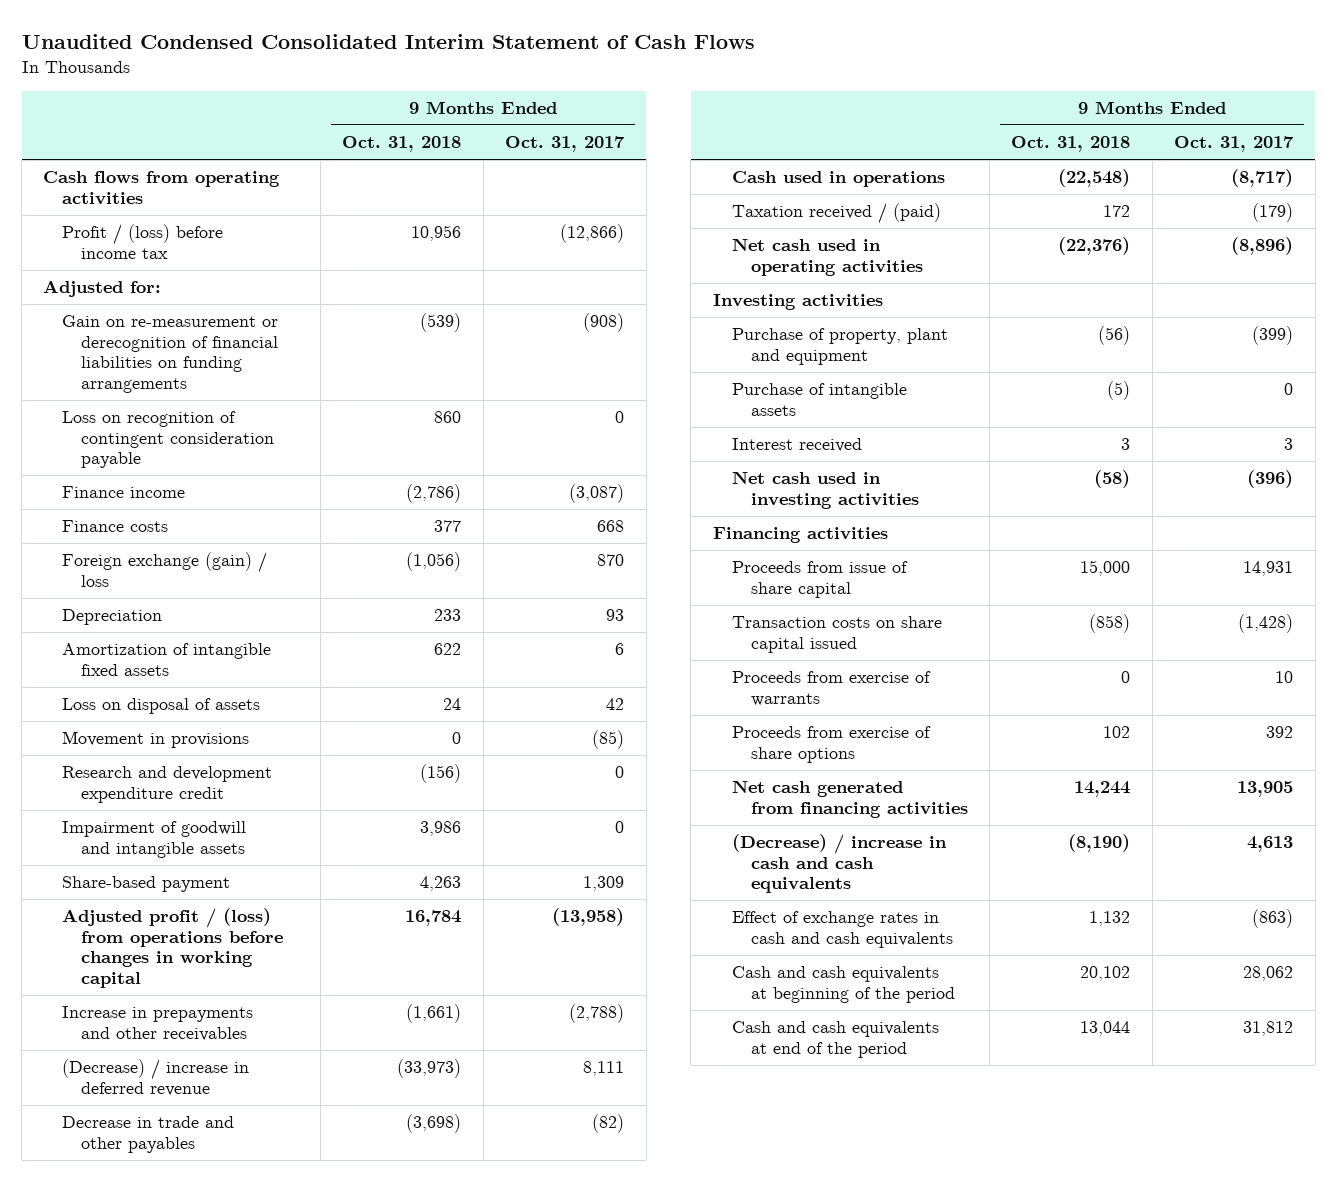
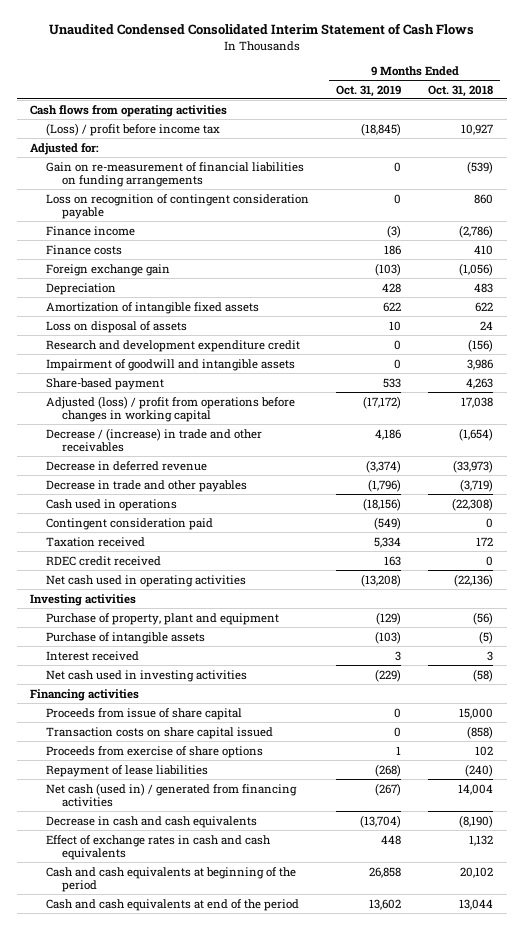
- | 9 Months Ended Oct. 31, 2018 | 9 Months Ended Oct. 31, 2017
+ | 9 Months Ended Oct. 31, 2019 | 9 Months Ended Oct. 31, 2018
- Profit / (loss) before income tax | 10,956 | (12,866)
+ (Loss) / profit before income tax | (18,845) | 10,927
- Gain on re-measurement or derecognition of financial liabilities on funding arrangements | (539) | (908)
+ Gain on re-measurement of financial liabilities on funding arrangements | 0 | (539)
- Finance costs | 377 | 668
- Foreign exchange (gain) / loss | (1,056) | 870
- Depreciation | 233 | 93
+ Finance costs | 186 | 410
+ Foreign exchange gain | (103) | (1,056)
+ Depreciation | 428 | 483
- Movement in provisions | 0 | (85)
- Adjusted profit / (loss) from operations before changes in working capital | 16,784 | (13,958)
- Increase in prepayments and other receivables | (1,661) | (2,788)
- (Decrease) / increase in deferred revenue | (33,973) | 8,111
- Decrease in trade and other payables | (3,698) | (82)
- Cash used in operations | (22,548) | (8,717)
- Taxation received / (paid) | 172 | (179)
- Net cash used in operating activities | (22,376) | (8,896)
+ Adjusted (loss) / profit from operations before changes in working capital | (17,172) | 17,038
+ Decrease / (increase) in trade and other receivables | 4,186 | (1,654)
+ Decrease in deferred revenue | (3,374) | (33,973)
+ Decrease in trade and other payables | (1,796) | (3,719)
+ Cash used in operations | (18,156) | (22,308)
+ Contingent consideration paid | (549) | 0
+ Taxation received | 5,334 | 172
+ RDEC credit received | 163 | 0
+ Net cash used in operating activities | (13,208) | (22,136)
- Proceeds from exercise of warrants | 0 | 10
- Net cash generated from financing activities | 14,244 | 13,905
- (Decrease) / increase in cash and cash equivalents | (8,190) | 4,613
+ Repayment of lease liabilities | (268) | (240)
+ Net cash (used in) / generated from financing activities | (267) | 14,004
+ Decrease in cash and cash equivalents | (13,704) | (8,190)

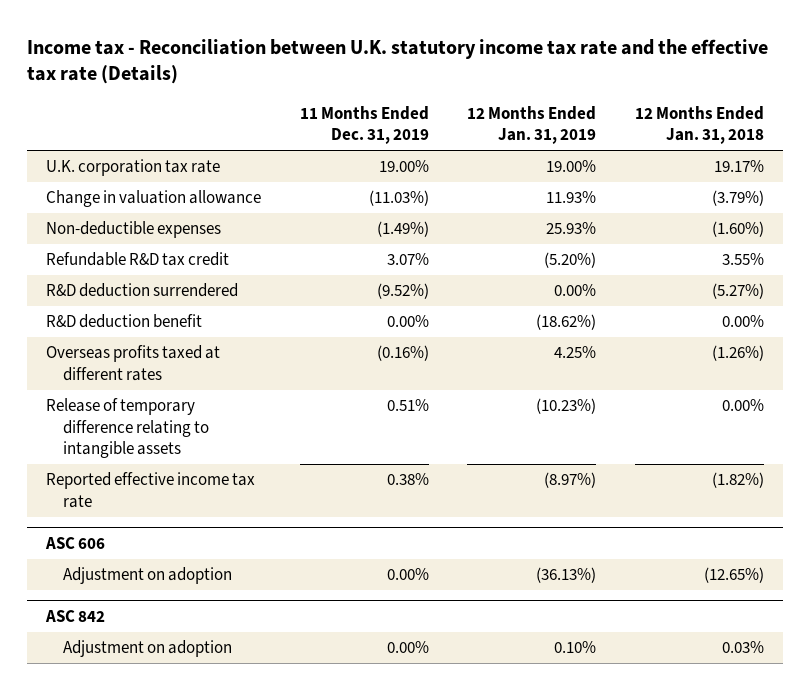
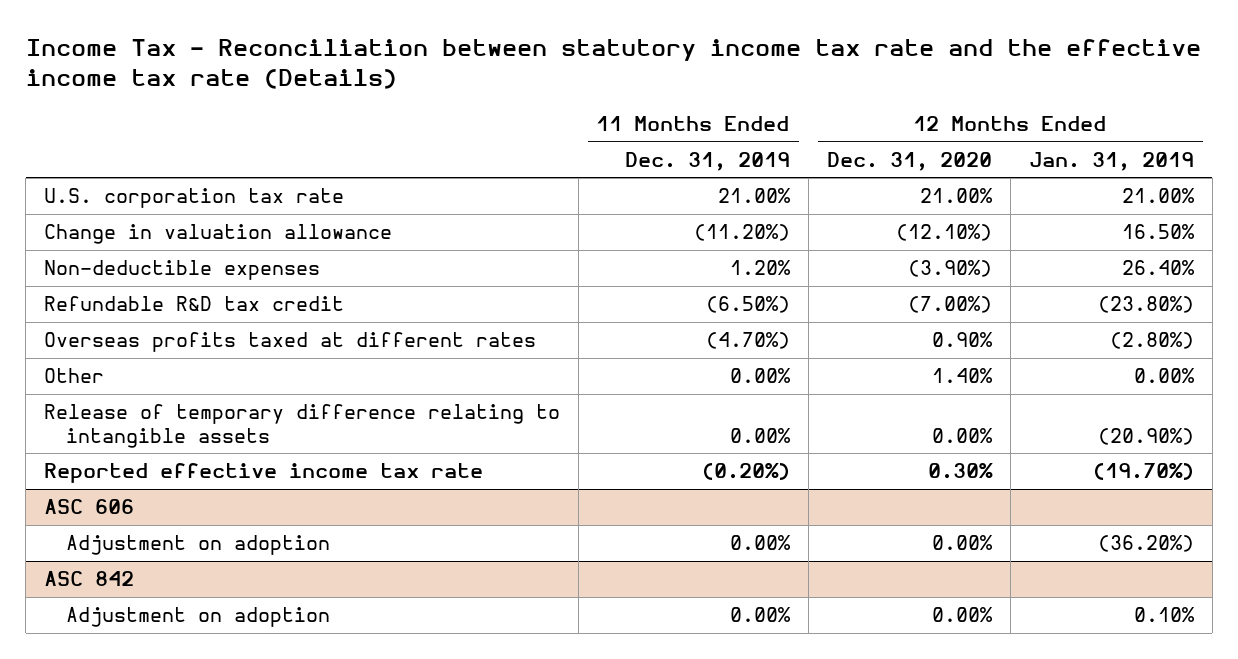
- Income tax - Reconciliation between U.K. statutory income tax rate and the effective tax rate (Details)
+ Income Tax - Reconciliation between statutory income tax rate and the effective income tax rate (Details)
- | 11 Months Ended Dec. 31, 2019 | 12 Months Ended Jan. 31, 2019 | 12 Months Ended Jan. 31, 2018
+ | 11 Months Ended Dec. 31, 2019 | 12 Months Ended Dec. 31, 2020 | 12 Months Ended Jan. 31, 2019
- U.K. corporation tax rate | 19.00% | 19.00% | 19.17%
- Change in valuation allowance | (11.03%) | 11.93% | (3.79%)
- Non-deductible expenses | (1.49%) | 25.93% | (1.60%)
- Refundable R&D tax credit | 3.07% | (5.20%) | 3.55%
- R&D deduction surrendered | (9.52%) | 0.00% | (5.27%)
- R&D deduction benefit | 0.00% | (18.62%) | 0.00%
- Overseas profits taxed at different rates | (0.16%) | 4.25% | (1.26%)
- Release of temporary difference relating to intangible assets | 0.51% | (10.23%) | 0.00%
- Reported effective income tax rate | 0.38% | (8.97%) | (1.82%)
+ U.S. corporation tax rate | 21.00% | 21.00% | 21.00%
+ Change in valuation allowance | (11.20%) | (12.10%) | 16.50%
+ Non-deductible expenses | 1.20% | (3.90%) | 26.40%
+ Refundable R&D tax credit | (6.50%) | (7.00%) | (23.80%)
+ Overseas profits taxed at different rates | (4.70%) | 0.90% | (2.80%)
+ Other | 0.00% | 1.40% | 0.00%
+ Release of temporary difference relating to intangible assets | 0.00% | 0.00% | (20.90%)
+ Reported effective income tax rate | (0.20%) | 0.30% | (19.70%)
@ ASC 606
- Adjustment on adoption | 0.00% | (36.13%) | (12.65%)
+ Adjustment on adoption | 0.00% | 0.00% | (36.20%)

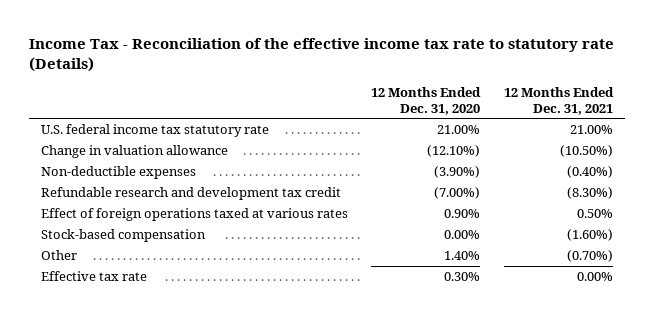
- Income Tax - Reconciliation between statutory income tax rate and the effective income tax rate (Details)
+ Income Tax - Reconciliation of the effective income tax rate to statutory rate (Details)
- | 11 Months Ended Dec. 31, 2019 | 12 Months Ended Dec. 31, 2020 | 12 Months Ended Jan. 31, 2019
+ | 12 Months Ended Dec. 31, 2020 | 12 Months Ended Dec. 31, 2021
- U.S. corporation tax rate | 21.00% | 21.00% | 21.00%
+ U.S. federal income tax statutory rate | 21.00% | 21.00%
- Refundable R&D tax credit | (6.50%) | (7.00%) | (23.80%)
- Overseas profits taxed at different rates | (4.70%) | 0.90% | (2.80%)
+ Refundable research and development tax credit | (7.00%) | (8.30%)
+ Effect of foreign operations taxed at various rates | 0.90% | 0.50%
+ Stock-based compensation | 0.00% | (1.60%)
- Release of temporary difference relating to intangible assets | 0.00% | 0.00% | (20.90%)
- Reported effective income tax rate | (0.20%) | 0.30% | (19.70%)
- ASC 606
- Adjustment on adoption | 0.00% | 0.00% | (36.20%)
- ASC 842
- Adjustment on adoption | 0.00% | 0.00% | 0.10%
+ Effective tax rate | 0.30% | 0.00%

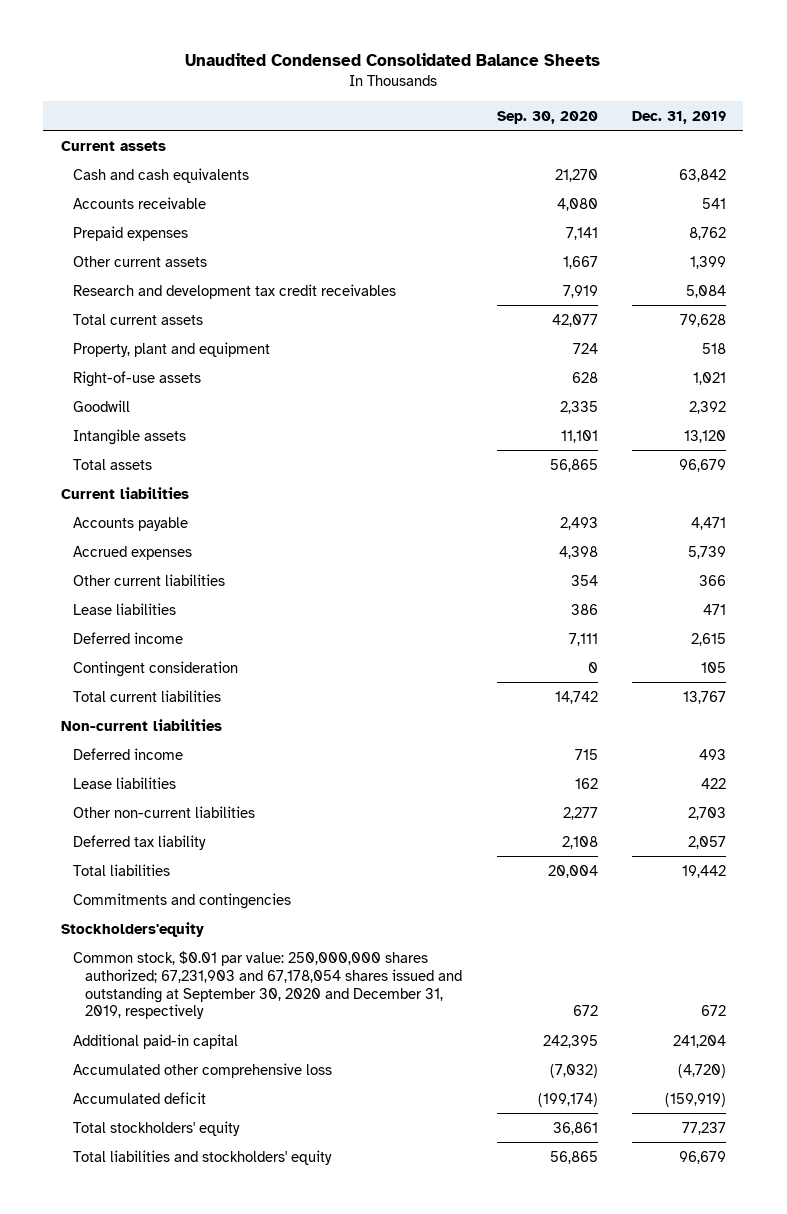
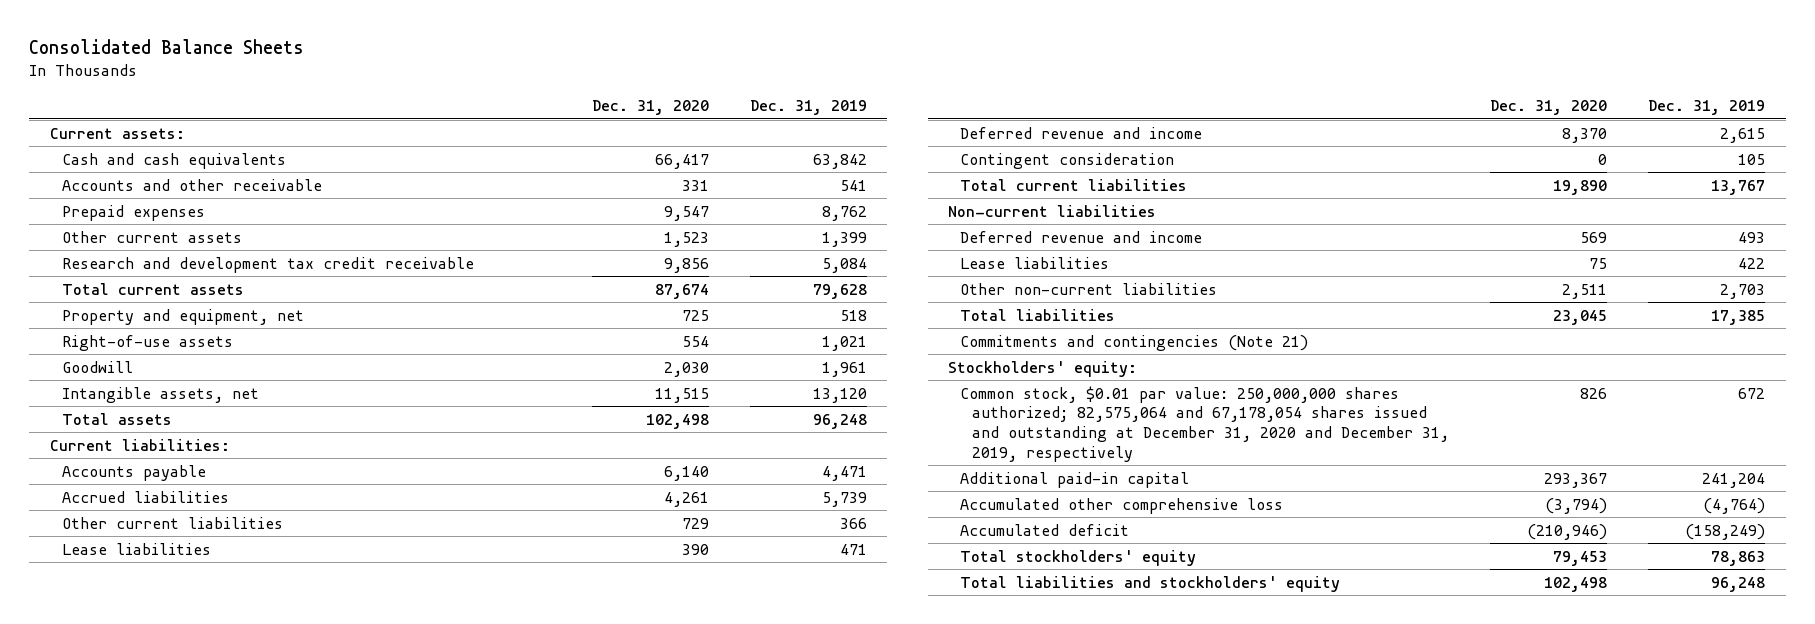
- Unaudited Condensed Consolidated Balance Sheets
+ Consolidated Balance Sheets
- | Sep. 30, 2020 | Dec. 31, 2019
+ | Dec. 31, 2020 | Dec. 31, 2019
- Current assets
+ Current assets:
- Accounts receivable | 4,080 | 541
+ Accounts and other receivable | 331 | 541
- Research and development tax credit receivables | 7,919 | 5,084
+ Research and development tax credit receivable | 9,856 | 5,084
- Property, plant and equipment | 724 | 518
+ Property and equipment, net | 725 | 518
- Goodwill | 2,335 | 2,392
- Intangible assets | 11,101 | 13,120
- Total assets | 56,865 | 96,679
- Current liabilities
+ Goodwill | 2,030 | 1,961
+ Intangible assets, net | 11,515 | 13,120
+ Total assets | 102,498 | 96,248
+ Current liabilities:
- Accrued expenses | 4,398 | 5,739
+ Accrued liabilities | 4,261 | 5,739
- Deferred income | 7,111 | 2,615
+ Deferred revenue and income | 8,370 | 2,615
- Deferred income | 715 | 493
+ Deferred revenue and income | 569 | 493
- Deferred tax liability | 2,108 | 2,057
- Total liabilities | 20,004 | 19,442
- Commitments and contingencies
- Stockholders'equity
- Common stock, $0.01 par value: 250,000,000 shares authorized; 67,231,903 and 67,178,054 shares issued and outstanding at September 30, 2020 and December 31, 2019, respectively | 672 | 672
+ Total liabilities | 23,045 | 17,385
+ Commitments and contingencies (Note 21)
+ Stockholders' equity:
+ Common stock, $0.01 par value: 250,000,000 shares authorized; 82,575,064 and 67,178,054 shares issued and outstanding at December 31, 2020 and December 31, 2019, respectively | 826 | 672
- Accumulated other comprehensive loss | (7,032) | (4,720)
- Accumulated deficit | (199,174) | (159,919)
- Total stockholders' equity | 36,861 | 77,237
- Total liabilities and stockholders' equity | 56,865 | 96,679
+ Accumulated other comprehensive loss | (3,794) | (4,764)
+ Accumulated deficit | (210,946) | (158,249)
+ Total stockholders' equity | 79,453 | 78,863
+ Total liabilities and stockholders' equity | 102,498 | 96,248

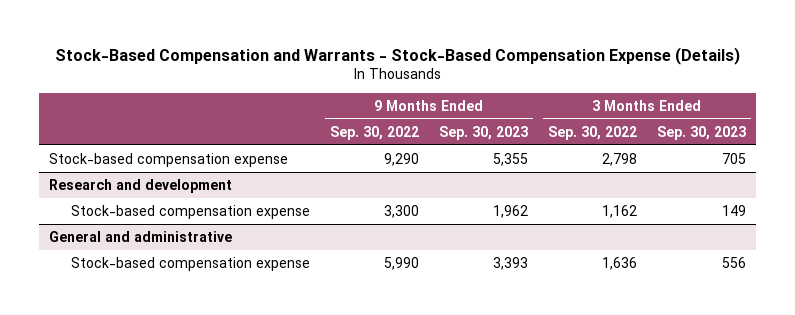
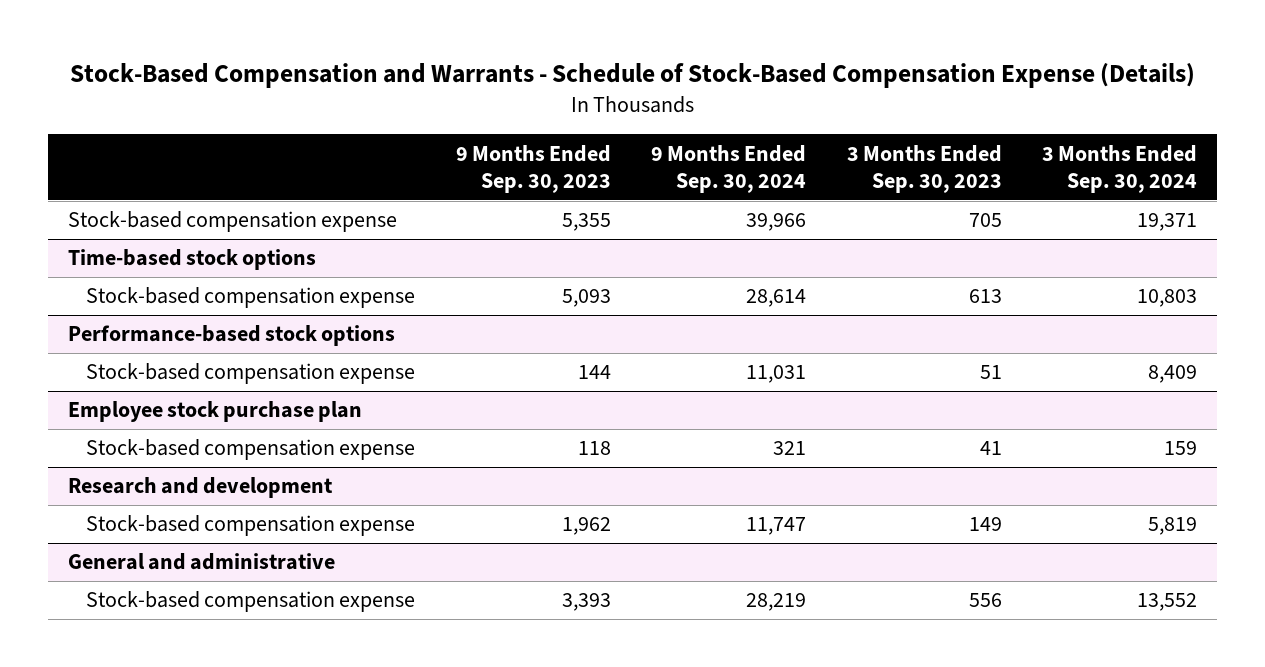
- Stock-Based Compensation and Warrants - Stock-Based Compensation Expense (Details)
+ Stock-Based Compensation and Warrants - Schedule of Stock-Based Compensation Expense (Details)
- | 9 Months Ended Sep. 30, 2022 | 9 Months Ended Sep. 30, 2023 | 3 Months Ended Sep. 30, 2022 | 3 Months Ended Sep. 30, 2023
+ | 9 Months Ended Sep. 30, 2023 | 9 Months Ended Sep. 30, 2024 | 3 Months Ended Sep. 30, 2023 | 3 Months Ended Sep. 30, 2024
+ Time-based stock options
+ Stock-based compensation expense | 5,093 | 28,614 | 613 | 10,803
+ Performance-based stock options
+ Stock-based compensation expense | 144 | 11,031 | 51 | 8,409
+ Employee stock purchase plan
+ Stock-based compensation expense | 118 | 321 | 41 | 159

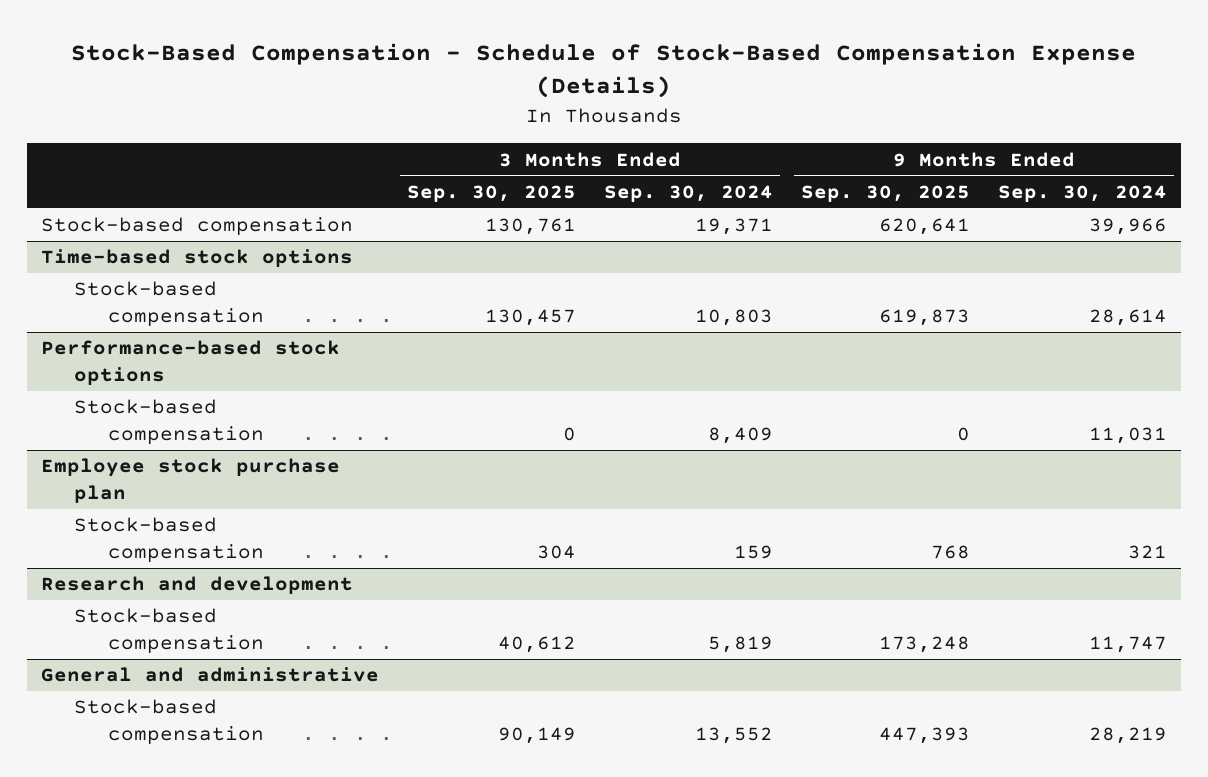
- Stock-Based Compensation and Warrants - Schedule of Stock-Based Compensation Expense (Details)
+ Stock-Based Compensation - Schedule of Stock-Based Compensation Expense (Details)
- | 9 Months Ended Sep. 30, 2023 | 9 Months Ended Sep. 30, 2024 | 3 Months Ended Sep. 30, 2023 | 3 Months Ended Sep. 30, 2024
+ | 3 Months Ended Sep. 30, 2025 | 3 Months Ended Sep. 30, 2024 | 9 Months Ended Sep. 30, 2025 | 9 Months Ended Sep. 30, 2024
- Stock-based compensation expense | 5,355 | 39,966 | 705 | 19,371
+ Stock-based compensation | 130,761 | 19,371 | 620,641 | 39,966
@ Time-based stock options
- Stock-based compensation expense | 5,093 | 28,614 | 613 | 10,803
+ Stock-based compensation | 130,457 | 10,803 | 619,873 | 28,614
@ Performance-based stock options
- Stock-based compensation expense | 144 | 11,031 | 51 | 8,409
+ Stock-based compensation | 0 | 8,409 | 0 | 11,031
@ Employee stock purchase plan
- Stock-based compensation expense | 118 | 321 | 41 | 159
+ Stock-based compensation | 304 | 159 | 768 | 321
@ Research and development
- Stock-based compensation expense | 1,962 | 11,747 | 149 | 5,819
+ Stock-based compensation | 40,612 | 5,819 | 173,248 | 11,747
@ General and administrative
- Stock-based compensation expense | 3,393 | 28,219 | 556 | 13,552
+ Stock-based compensation | 90,149 | 13,552 | 447,393 | 28,219

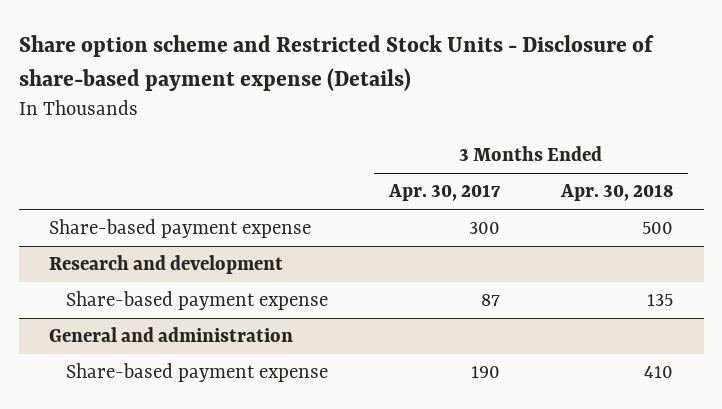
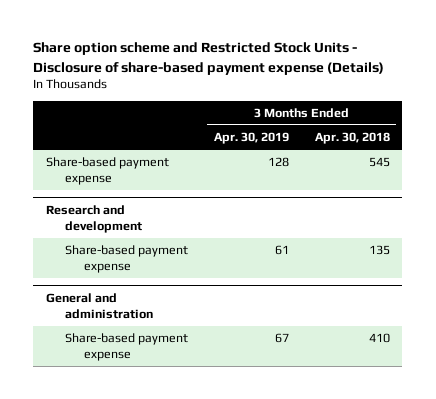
- | 3 Months Ended Apr. 30, 2017 | 3 Months Ended Apr. 30, 2018
+ | 3 Months Ended Apr. 30, 2019 | 3 Months Ended Apr. 30, 2018
- Share-based payment expense | 300 | 500
+ Share-based payment expense | 128 | 545

